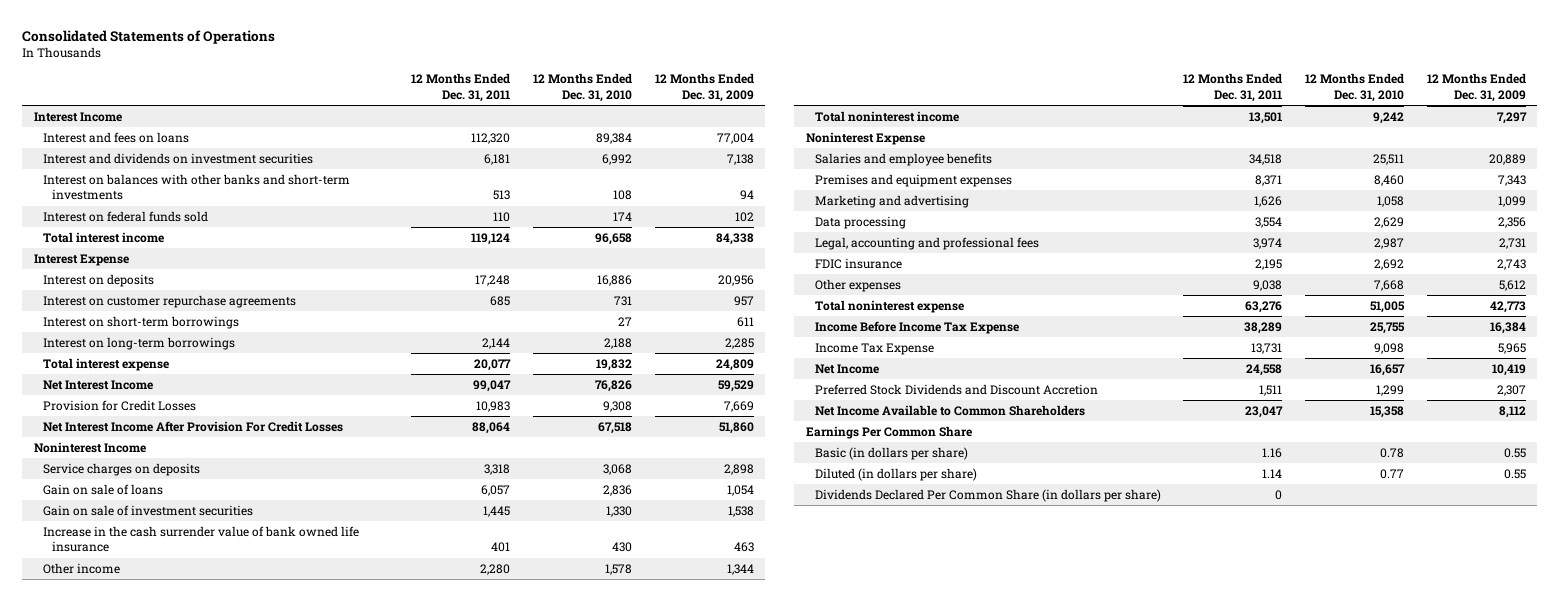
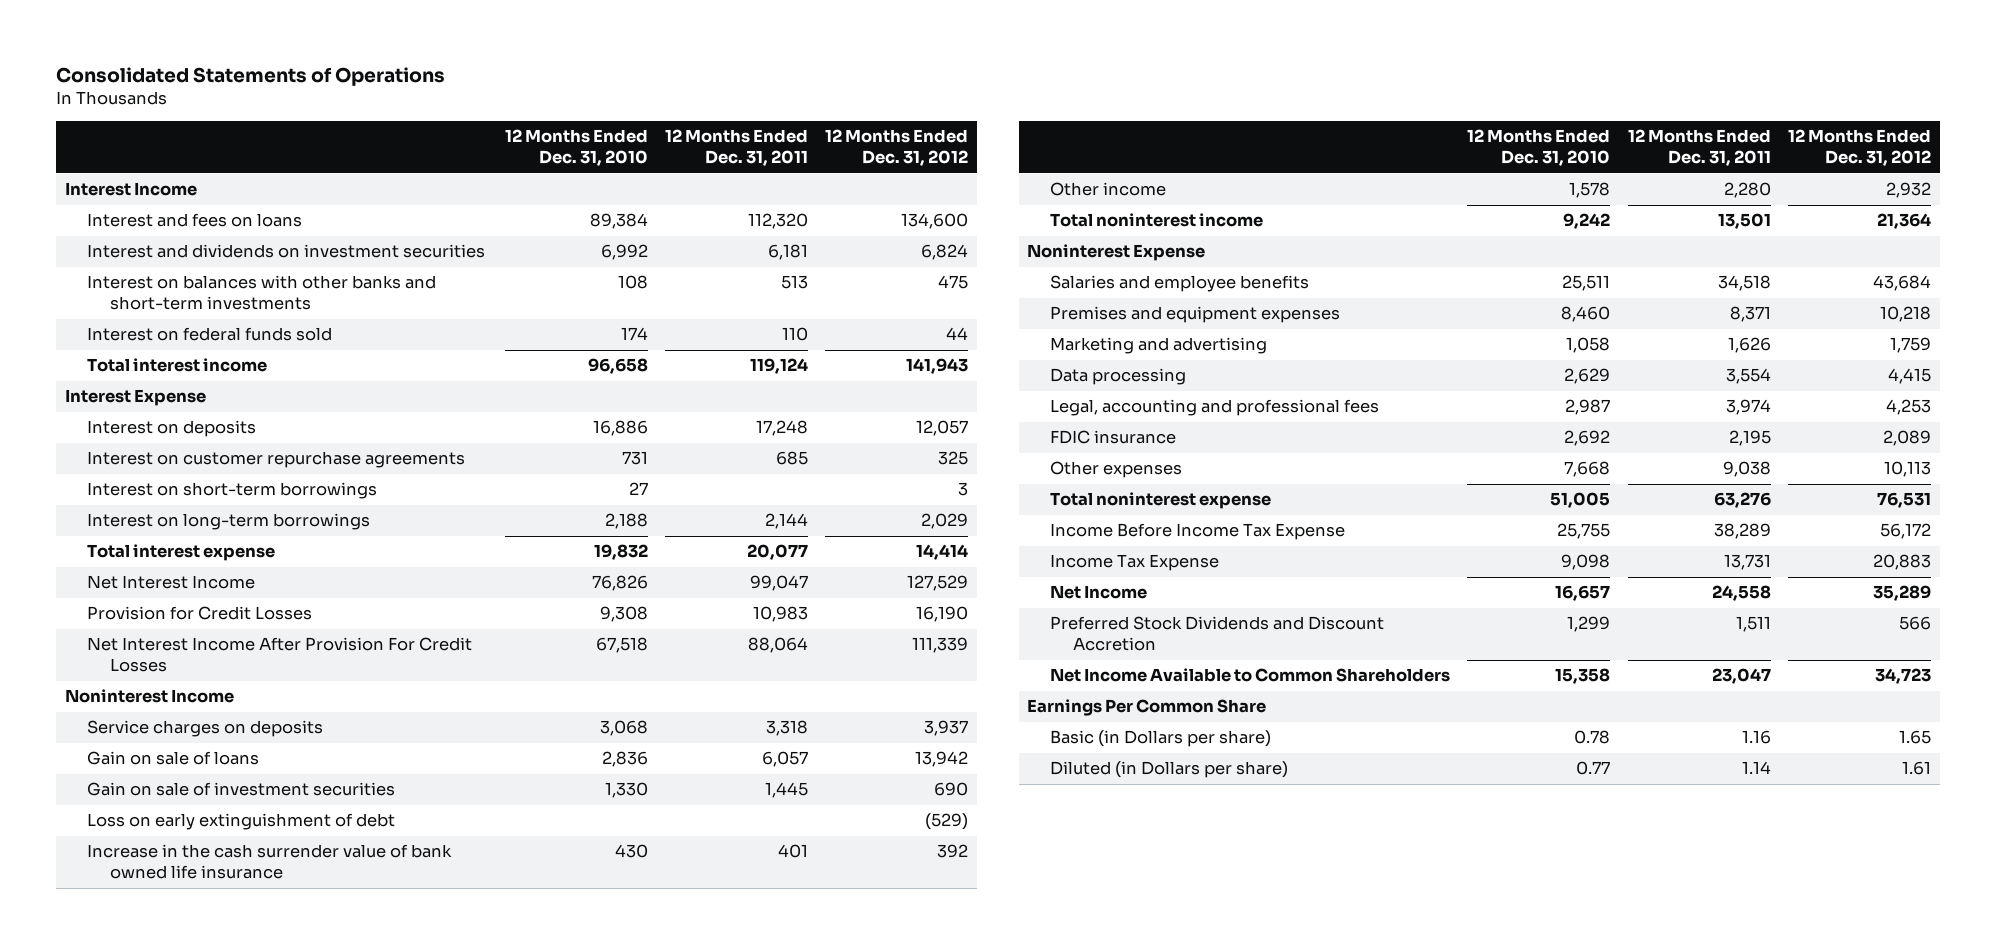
- | 12 Months Ended Dec. 31, 2011 | 12 Months Ended Dec. 31, 2010 | 12 Months Ended Dec. 31, 2009
+ | 12 Months Ended Dec. 31, 2010 | 12 Months Ended Dec. 31, 2011 | 12 Months Ended Dec. 31, 2012
+ Loss on early extinguishment of debt | | | (529)
- Basic (in dollars per share) | 1.16 | 0.78 | 0.55
- Diluted (in dollars per share) | 1.14 | 0.77 | 0.55
- Dividends Declared Per Common Share (in dollars per share) | 0 | |
+ Basic (in Dollars per share) | 0.78 | 1.16 | 1.65
+ Diluted (in Dollars per share) | 0.77 | 1.14 | 1.61

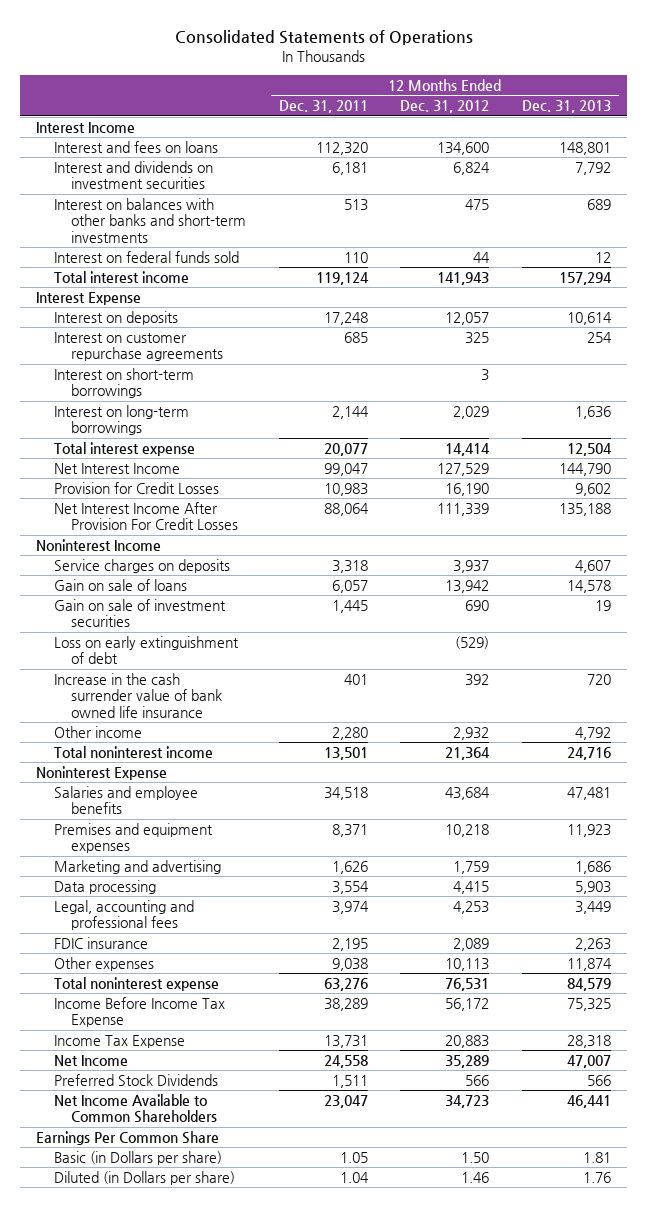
- | 12 Months Ended Dec. 31, 2010 | 12 Months Ended Dec. 31, 2011 | 12 Months Ended Dec. 31, 2012
+ | 12 Months Ended Dec. 31, 2011 | 12 Months Ended Dec. 31, 2012 | 12 Months Ended Dec. 31, 2013
- Preferred Stock Dividends and Discount Accretion | 1,299 | 1,511 | 566
+ Preferred Stock Dividends | 1,511 | 566 | 566
- Basic (in Dollars per share) | 0.78 | 1.16 | 1.65
- Diluted (in Dollars per share) | 0.77 | 1.14 | 1.61
+ Basic (in Dollars per share) | 1.05 | 1.50 | 1.81
+ Diluted (in Dollars per share) | 1.04 | 1.46 | 1.76

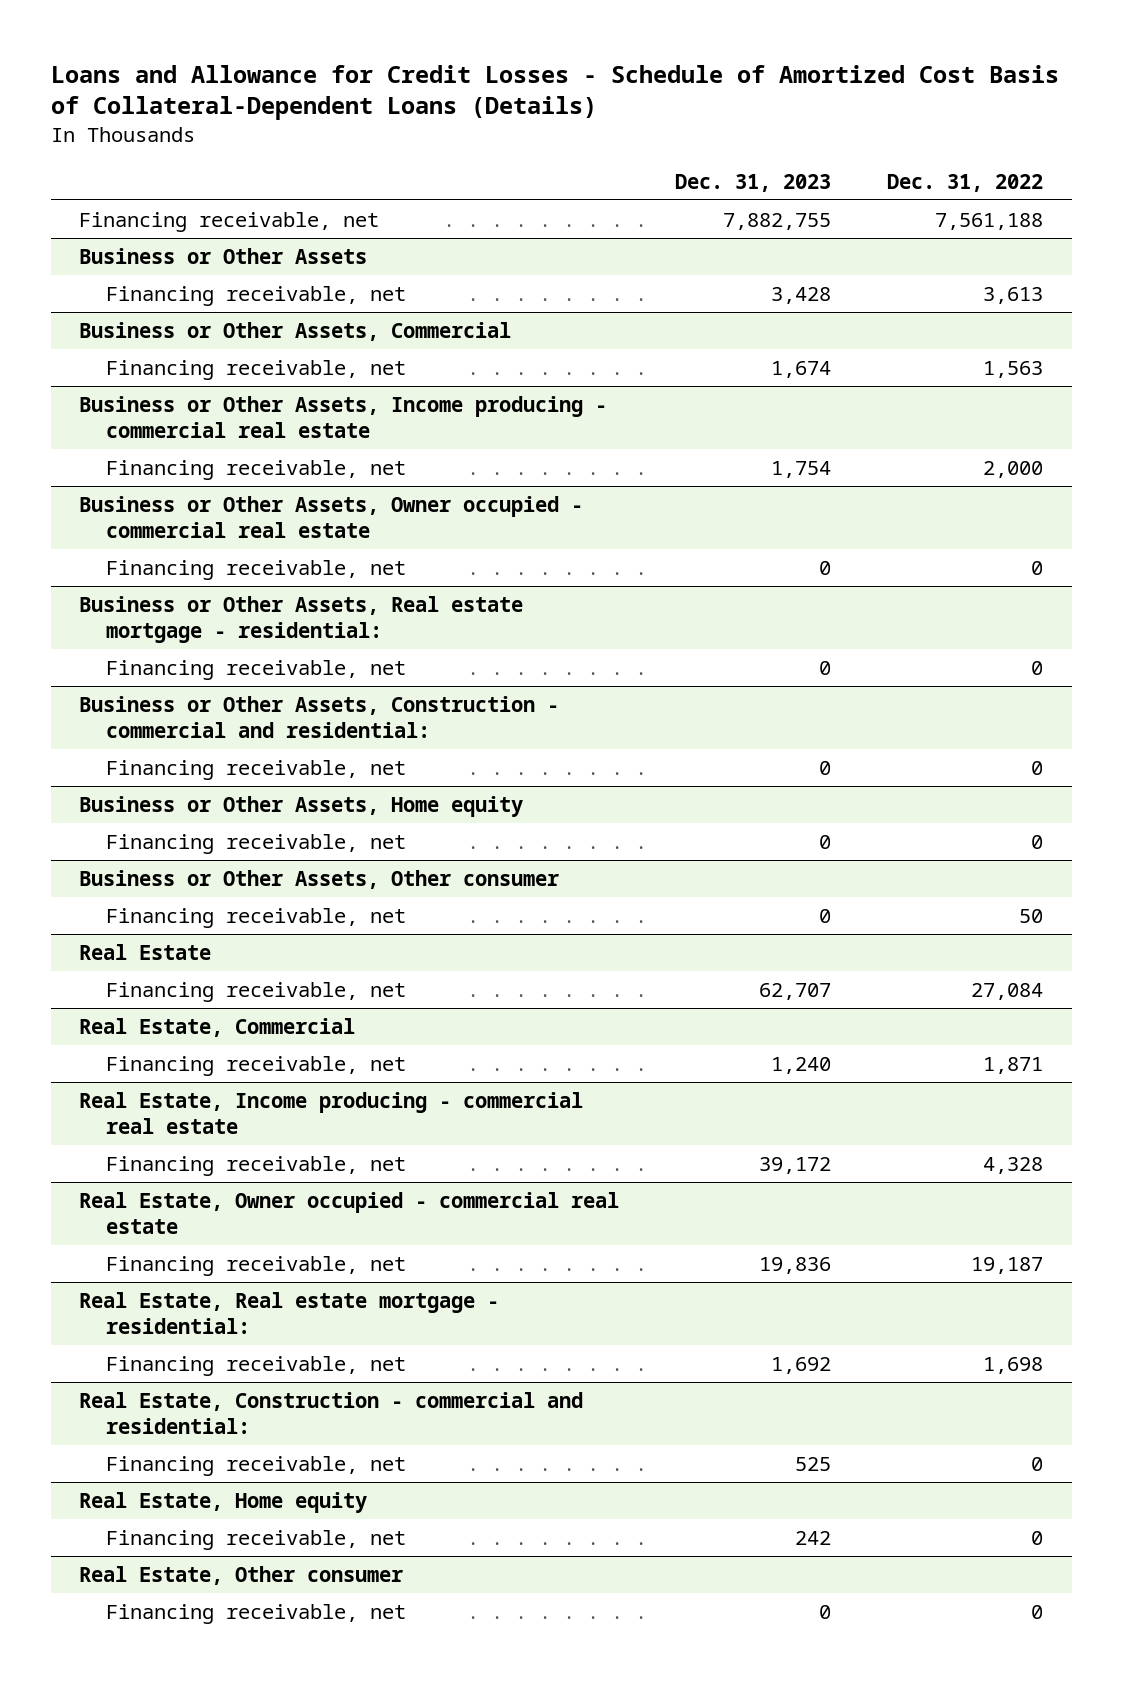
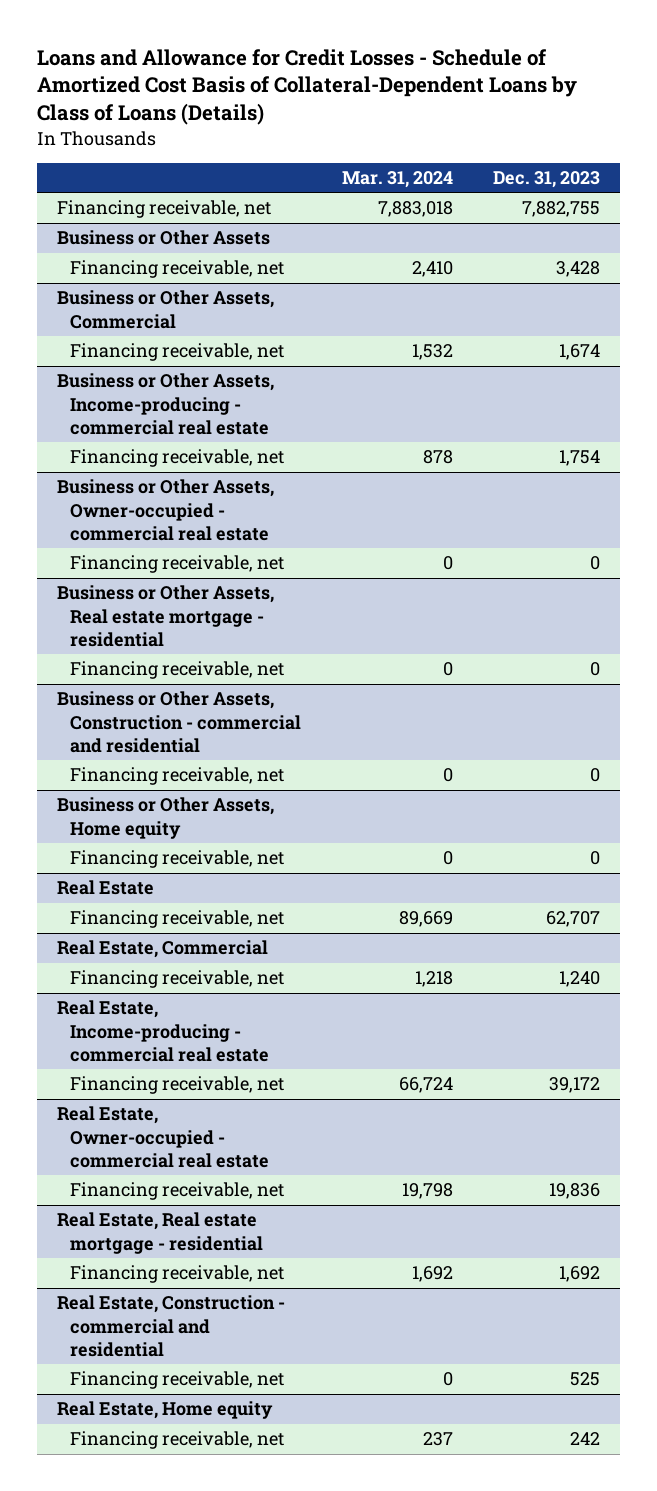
- Loans and Allowance for Credit Losses - Schedule of Amortized Cost Basis of Collateral-Dependent Loans (Details)
+ Loans and Allowance for Credit Losses - Schedule of Amortized Cost Basis of Collateral-Dependent Loans by Class of Loans (Details)
- | Dec. 31, 2023 | Dec. 31, 2022
+ | Mar. 31, 2024 | Dec. 31, 2023
- Business or Other Assets, Income producing - commercial real estate
+ Business or Other Assets, Income-producing - commercial real estate
- Business or Other Assets, Owner occupied - commercial real estate
+ Business or Other Assets, Owner-occupied - commercial real estate
- Business or Other Assets, Real estate mortgage - residential:
+ Business or Other Assets, Real estate mortgage - residential
- Business or Other Assets, Construction - commercial and residential:
+ Business or Other Assets, Construction - commercial and residential
- Business or Other Assets, Other consumer
- Financing receivable, net | 0 | 50
- Real Estate, Income producing - commercial real estate
+ Real Estate, Income-producing - commercial real estate
- Real Estate, Owner occupied - commercial real estate
+ Real Estate, Owner-occupied - commercial real estate
- Real Estate, Real estate mortgage - residential:
+ Real Estate, Real estate mortgage - residential
- Real Estate, Construction - commercial and residential:
+ Real Estate, Construction - commercial and residential
- Real Estate, Other consumer
- Financing receivable, net | 0 | 0

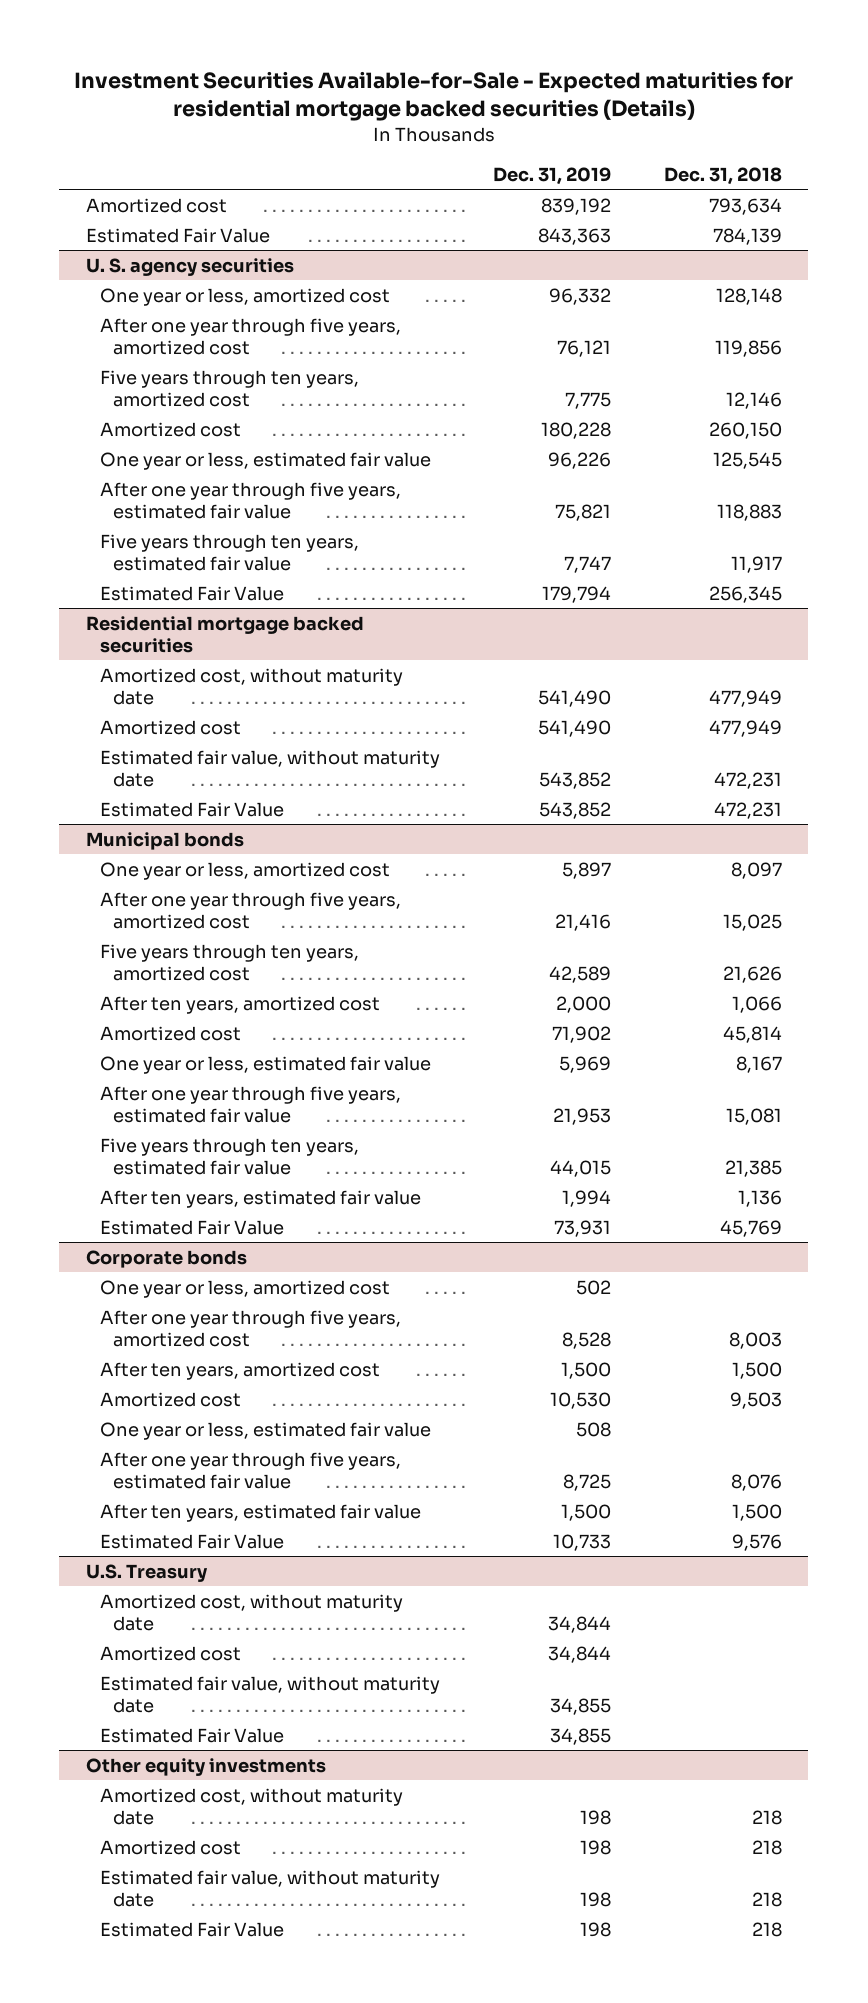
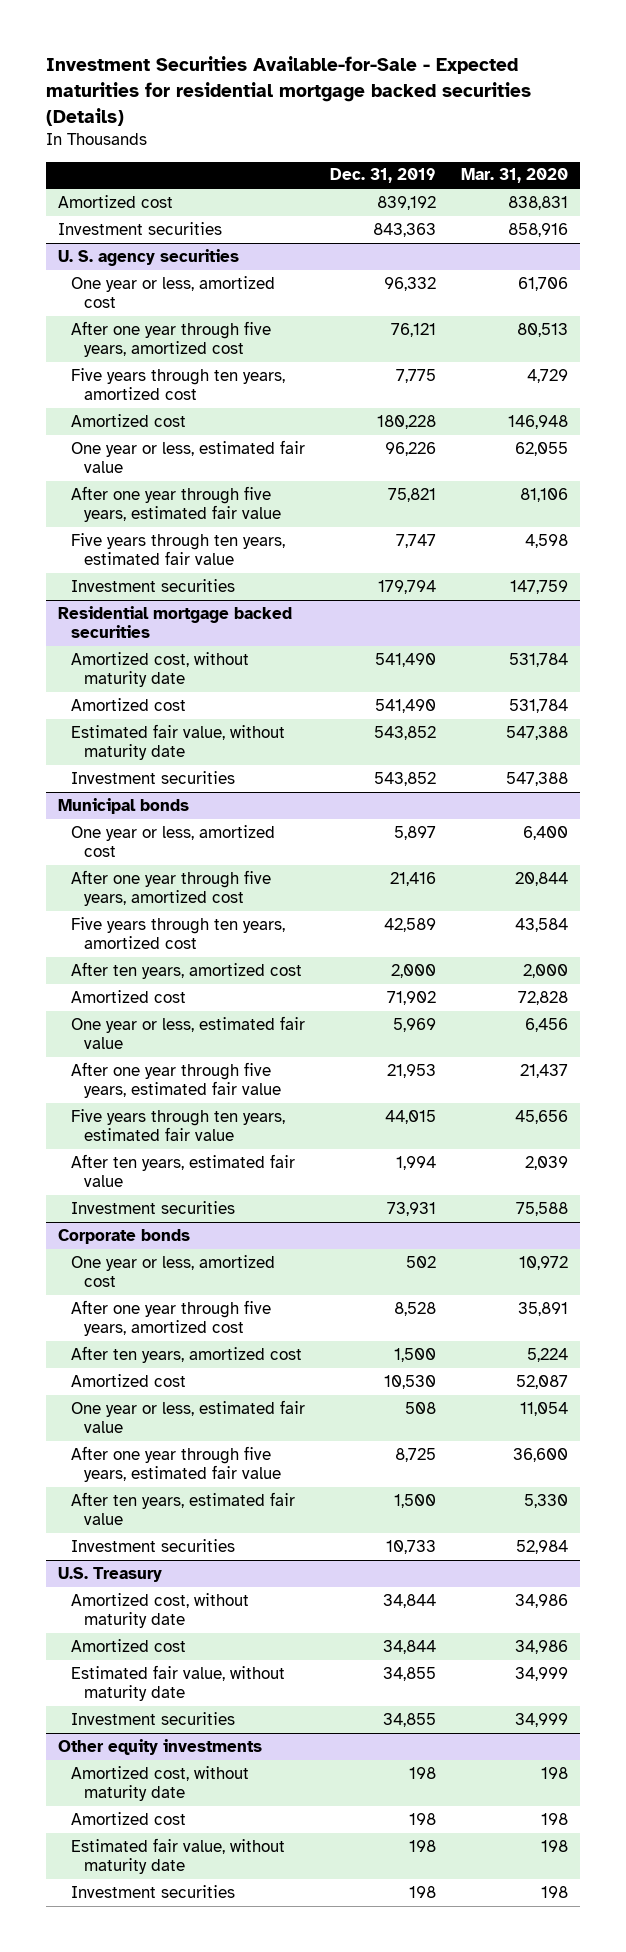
- | Dec. 31, 2019 | Dec. 31, 2018
+ | Dec. 31, 2019 | Mar. 31, 2020
- Estimated Fair Value | 843,363 | 784,139
+ Investment securities | 843,363 | 858,916
@ U. S. agency securities
- Estimated Fair Value | 179,794 | 256,345
+ Investment securities | 179,794 | 147,759
@ Residential mortgage backed securities
- Estimated Fair Value | 543,852 | 472,231
+ Investment securities | 543,852 | 547,388
@ Municipal bonds
- Estimated Fair Value | 73,931 | 45,769
+ Investment securities | 73,931 | 75,588
@ Corporate bonds
- Estimated Fair Value | 10,733 | 9,576
+ Investment securities | 10,733 | 52,984
@ U.S. Treasury
- Estimated Fair Value | 34,855 |
+ Investment securities | 34,855 | 34,999
@ Other equity investments
- Estimated Fair Value | 198 | 218
+ Investment securities | 198 | 198

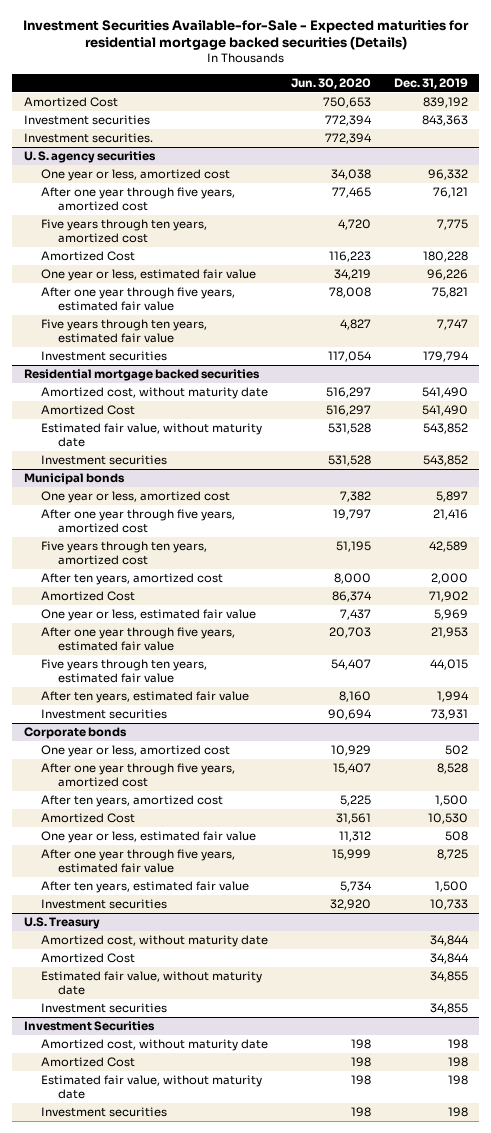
- | Dec. 31, 2019 | Mar. 31, 2020
+ | Jun. 30, 2020 | Dec. 31, 2019
- Amortized cost | 839,192 | 838,831
+ Amortized Cost | 750,653 | 839,192
+ Investment securities. | 772,394 |
@ U. S. agency securities
- Amortized cost | 180,228 | 146,948
+ Amortized Cost | 116,223 | 180,228
@ Residential mortgage backed securities
- Amortized cost | 541,490 | 531,784
+ Amortized Cost | 516,297 | 541,490
@ Municipal bonds
- Amortized cost | 71,902 | 72,828
+ Amortized Cost | 86,374 | 71,902
@ Corporate bonds
- Amortized cost | 10,530 | 52,087
+ Amortized Cost | 31,561 | 10,530
@ U.S. Treasury
- Amortized cost | 34,844 | 34,986
+ Amortized Cost | | 34,844
- Other equity investments
+ Investment Securities
- Amortized cost | 198 | 198
+ Amortized Cost | 198 | 198

